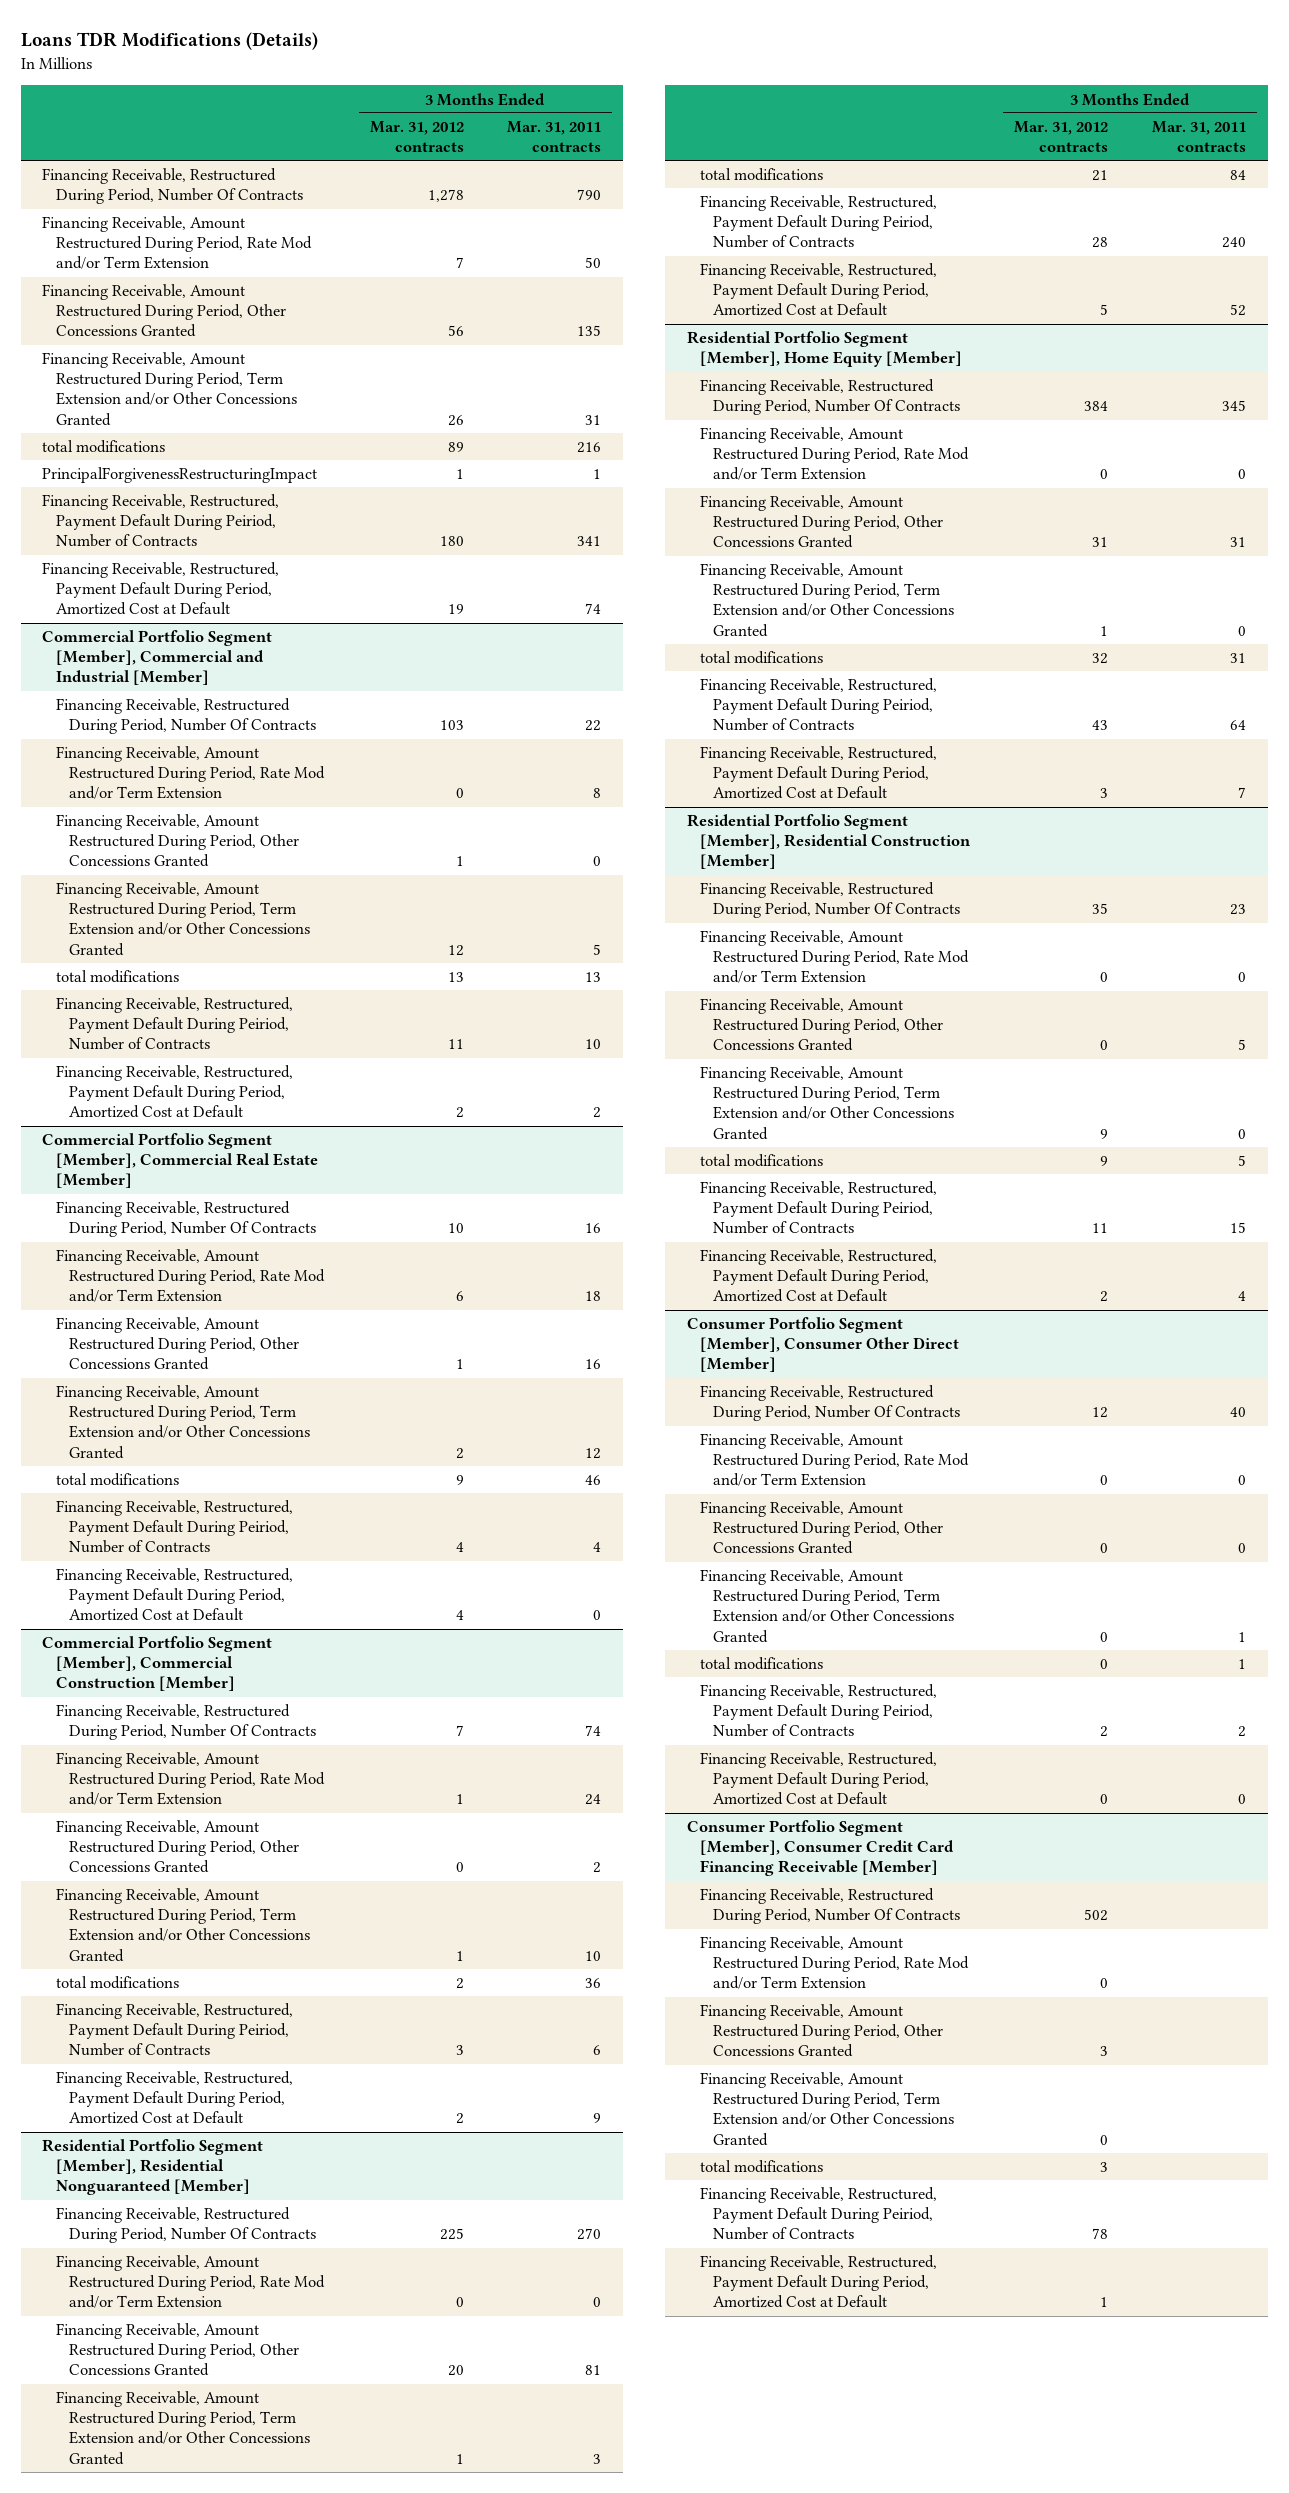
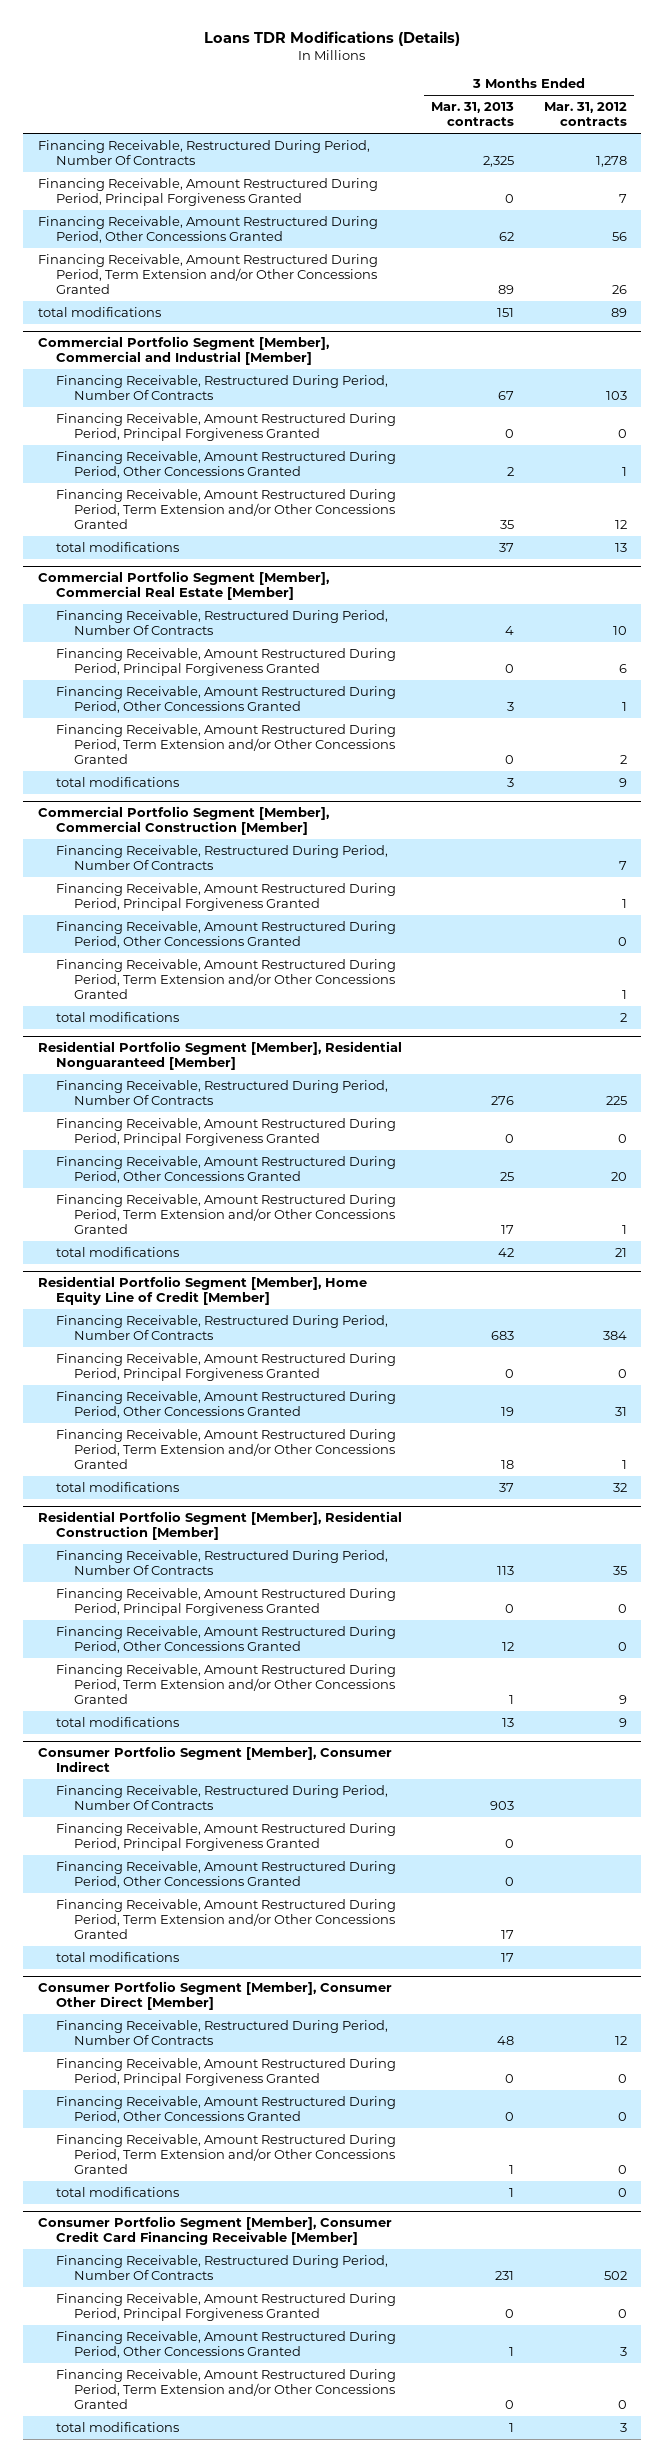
- | 3 Months Ended Mar. 31, 2012 contracts | 3 Months Ended Mar. 31, 2011 contracts
+ | 3 Months Ended Mar. 31, 2013 contracts | 3 Months Ended Mar. 31, 2012 contracts
- Financing Receivable, Amount Restructured During Period, Rate Mod and/or Term Extension | 7 | 50
+ Financing Receivable, Amount Restructured During Period, Principal Forgiveness Granted | 0 | 7
- PrincipalForgivenessRestructuringImpact | 1 | 1
- Financing Receivable, Restructured, Payment Default During Peiriod, Number of Contracts | 180 | 341
- Financing Receivable, Restructured, Payment Default During Period, Amortized Cost at Default | 19 | 74
@ Commercial Portfolio Segment [Member], Commercial and Industrial [Member]
- Financing Receivable, Amount Restructured During Period, Rate Mod and/or Term Extension | 0 | 8
+ Financing Receivable, Amount Restructured During Period, Principal Forgiveness Granted | 0 | 0
- Financing Receivable, Restructured, Payment Default During Peiriod, Number of Contracts | 11 | 10
- Financing Receivable, Restructured, Payment Default During Period, Amortized Cost at Default | 2 | 2
@ Commercial Portfolio Segment [Member], Commercial Real Estate [Member]
- Financing Receivable, Amount Restructured During Period, Rate Mod and/or Term Extension | 6 | 18
+ Financing Receivable, Amount Restructured During Period, Principal Forgiveness Granted | 0 | 6
- Financing Receivable, Restructured, Payment Default During Peiriod, Number of Contracts | 4 | 4
- Financing Receivable, Restructured, Payment Default During Period, Amortized Cost at Default | 4 | 0
@ Commercial Portfolio Segment [Member], Commercial Construction [Member]
- Financing Receivable, Amount Restructured During Period, Rate Mod and/or Term Extension | 1 | 24
+ Financing Receivable, Amount Restructured During Period, Principal Forgiveness Granted | | 1
- Financing Receivable, Restructured, Payment Default During Peiriod, Number of Contracts | 3 | 6
- Financing Receivable, Restructured, Payment Default During Period, Amortized Cost at Default | 2 | 9
@ Residential Portfolio Segment [Member], Residential Nonguaranteed [Member]
- Financing Receivable, Amount Restructured During Period, Rate Mod and/or Term Extension | 0 | 0
+ Financing Receivable, Amount Restructured During Period, Principal Forgiveness Granted | 0 | 0
- Financing Receivable, Restructured, Payment Default During Peiriod, Number of Contracts | 28 | 240
- Financing Receivable, Restructured, Payment Default During Period, Amortized Cost at Default | 5 | 52
- Residential Portfolio Segment [Member], Home Equity [Member]
+ Residential Portfolio Segment [Member], Home Equity Line of Credit [Member]
- Financing Receivable, Amount Restructured During Period, Rate Mod and/or Term Extension | 0 | 0
+ Financing Receivable, Amount Restructured During Period, Principal Forgiveness Granted | 0 | 0
- Financing Receivable, Restructured, Payment Default During Peiriod, Number of Contracts | 43 | 64
- Financing Receivable, Restructured, Payment Default During Period, Amortized Cost at Default | 3 | 7
@ Residential Portfolio Segment [Member], Residential Construction [Member]
- Financing Receivable, Amount Restructured During Period, Rate Mod and/or Term Extension | 0 | 0
+ Financing Receivable, Amount Restructured During Period, Principal Forgiveness Granted | 0 | 0
- Financing Receivable, Restructured, Payment Default During Peiriod, Number of Contracts | 11 | 15
- Financing Receivable, Restructured, Payment Default During Period, Amortized Cost at Default | 2 | 4
+ Consumer Portfolio Segment [Member], Consumer Indirect
+ Financing Receivable, Restructured During Period, Number Of Contracts | 903 |
+ Financing Receivable, Amount Restructured During Period, Principal Forgiveness Granted | 0 |
+ Financing Receivable, Amount Restructured During Period, Other Concessions Granted | 0 |
+ Financing Receivable, Amount Restructured During Period, Term Extension and/or Other Concessions Granted | 17 |
+ total modifications | 17 |
@ Consumer Portfolio Segment [Member], Consumer Other Direct [Member]
- Financing Receivable, Amount Restructured During Period, Rate Mod and/or Term Extension | 0 | 0
+ Financing Receivable, Amount Restructured During Period, Principal Forgiveness Granted | 0 | 0
- Financing Receivable, Restructured, Payment Default During Peiriod, Number of Contracts | 2 | 2
- Financing Receivable, Restructured, Payment Default During Period, Amortized Cost at Default | 0 | 0
@ Consumer Portfolio Segment [Member], Consumer Credit Card Financing Receivable [Member]
- Financing Receivable, Amount Restructured During Period, Rate Mod and/or Term Extension | 0 |
+ Financing Receivable, Amount Restructured During Period, Principal Forgiveness Granted | 0 | 0
- Financing Receivable, Restructured, Payment Default During Peiriod, Number of Contracts | 78 |
- Financing Receivable, Restructured, Payment Default During Period, Amortized Cost at Default | 1 |

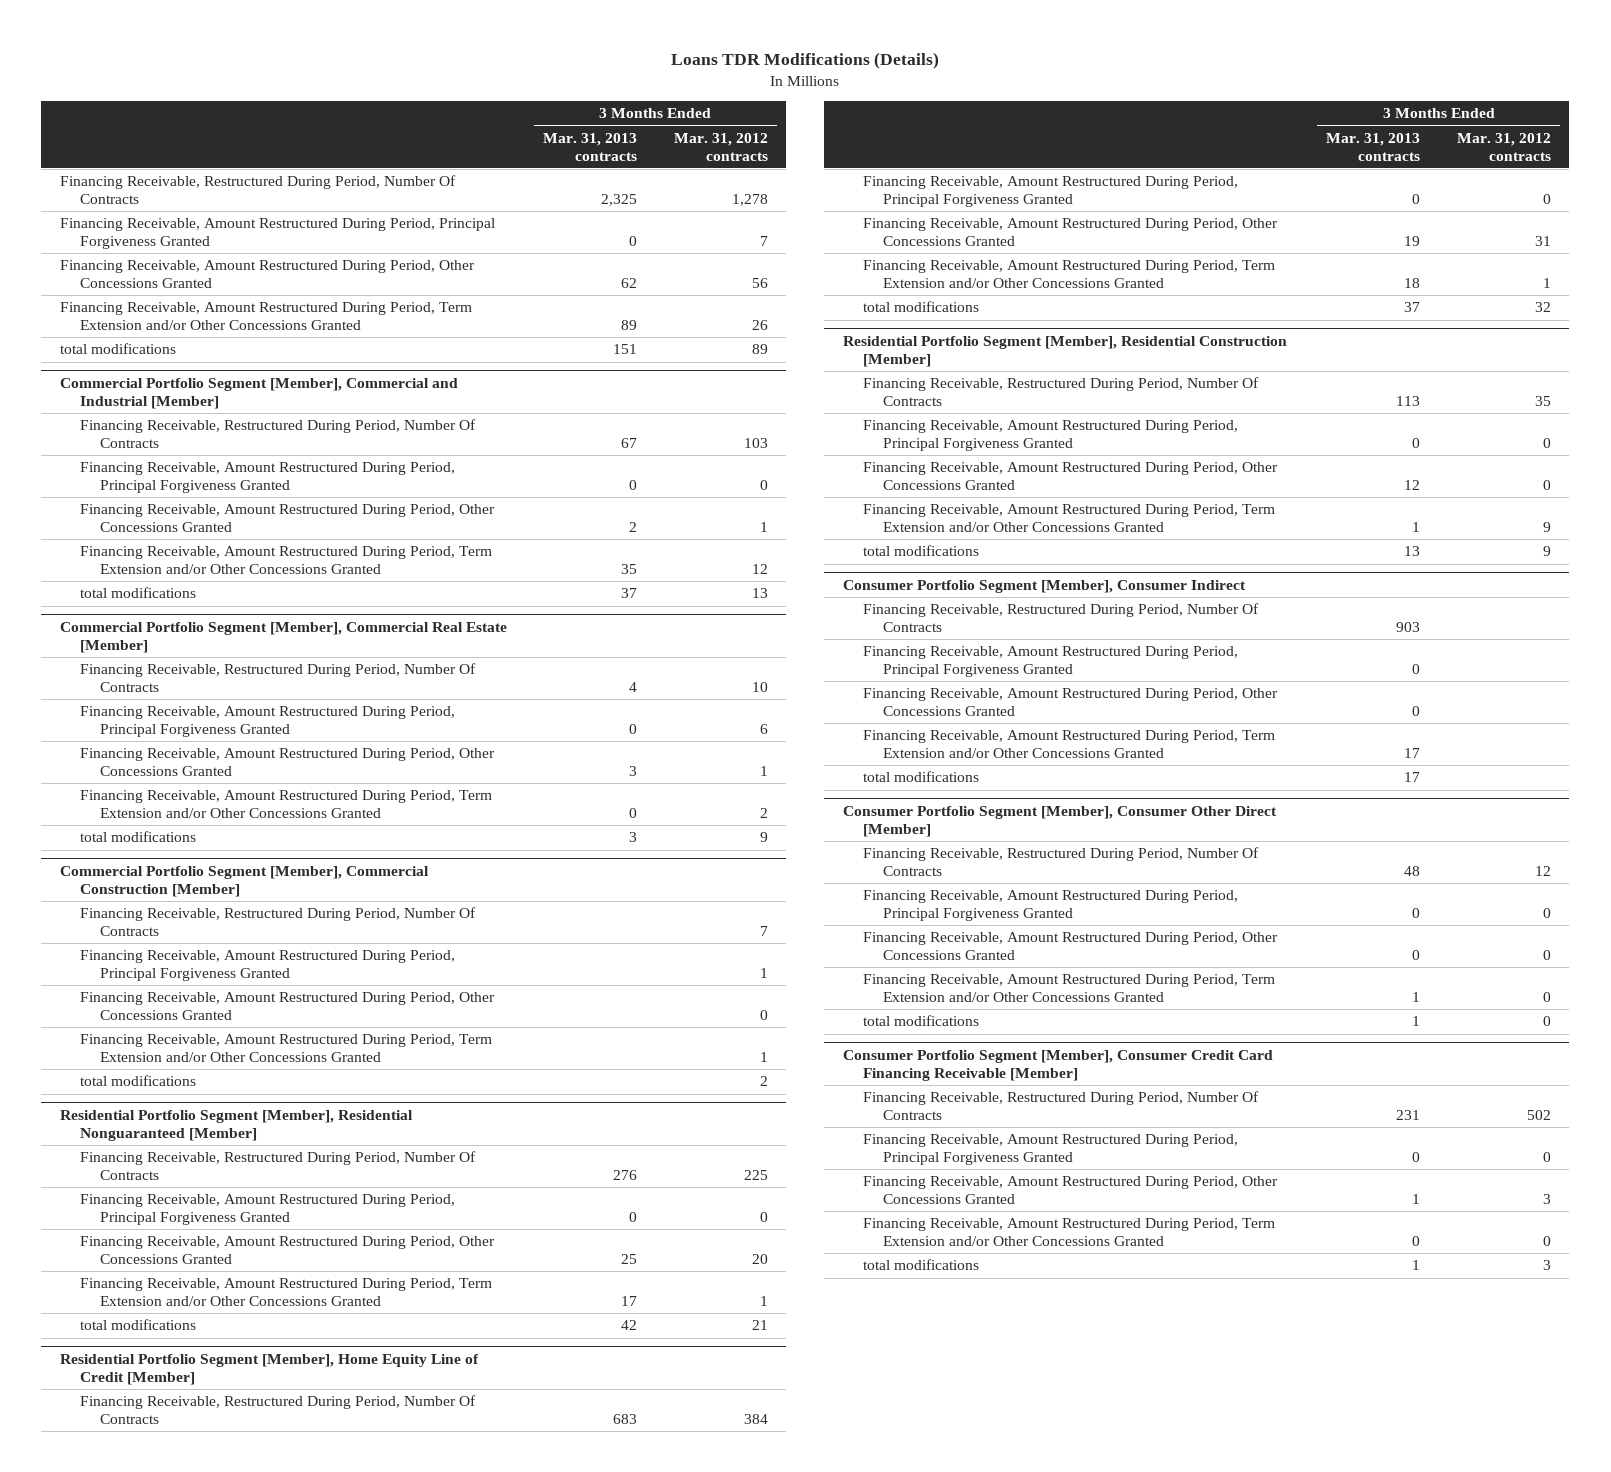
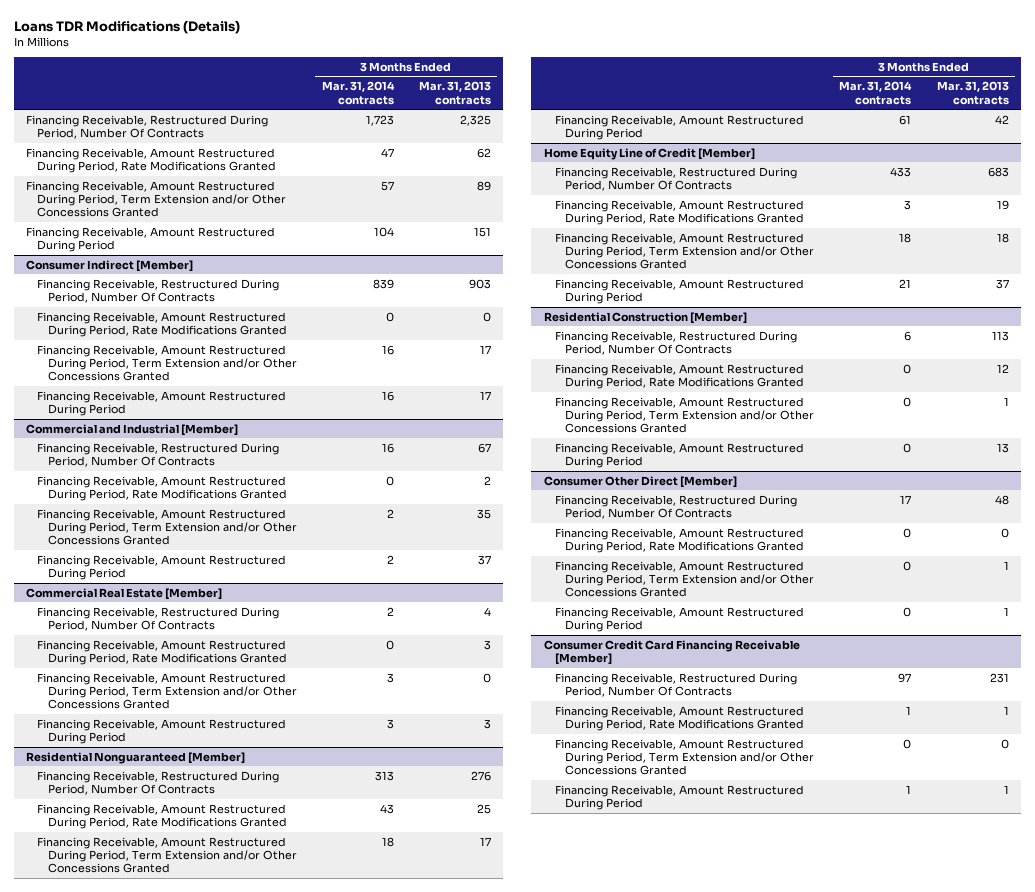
- | 3 Months Ended Mar. 31, 2013 contracts | 3 Months Ended Mar. 31, 2012 contracts
+ | 3 Months Ended Mar. 31, 2014 contracts | 3 Months Ended Mar. 31, 2013 contracts
- Financing Receivable, Amount Restructured During Period, Principal Forgiveness Granted | 0 | 7
- Financing Receivable, Amount Restructured During Period, Other Concessions Granted | 62 | 56
+ Financing Receivable, Amount Restructured During Period, Rate Modifications Granted | 47 | 62
- total modifications | 151 | 89
- Commercial Portfolio Segment [Member], Commercial and Industrial [Member]
+ Financing Receivable, Amount Restructured During Period | 104 | 151
+ Consumer Indirect [Member]
+ Financing Receivable, Restructured During Period, Number Of Contracts | 839 | 903
+ Financing Receivable, Amount Restructured During Period, Rate Modifications Granted | 0 | 0
+ Financing Receivable, Amount Restructured During Period, Term Extension and/or Other Concessions Granted | 16 | 17
+ Financing Receivable, Amount Restructured During Period | 16 | 17
+ Commercial and Industrial [Member]
- Financing Receivable, Amount Restructured During Period, Principal Forgiveness Granted | 0 | 0
- Financing Receivable, Amount Restructured During Period, Other Concessions Granted | 2 | 1
+ Financing Receivable, Amount Restructured During Period, Rate Modifications Granted | 0 | 2
- total modifications | 37 | 13
- Commercial Portfolio Segment [Member], Commercial Real Estate [Member]
+ Financing Receivable, Amount Restructured During Period | 2 | 37
+ Commercial Real Estate [Member]
- Financing Receivable, Amount Restructured During Period, Principal Forgiveness Granted | 0 | 6
- Financing Receivable, Amount Restructured During Period, Other Concessions Granted | 3 | 1
+ Financing Receivable, Amount Restructured During Period, Rate Modifications Granted | 0 | 3
- total modifications | 3 | 9
- Commercial Portfolio Segment [Member], Commercial Construction [Member]
- Financing Receivable, Restructured During Period, Number Of Contracts | | 7
- Financing Receivable, Amount Restructured During Period, Principal Forgiveness Granted | | 1
- Financing Receivable, Amount Restructured During Period, Other Concessions Granted | | 0
- Financing Receivable, Amount Restructured During Period, Term Extension and/or Other Concessions Granted | | 1
- total modifications | | 2
- Residential Portfolio Segment [Member], Residential Nonguaranteed [Member]
+ Financing Receivable, Amount Restructured During Period | 3 | 3
+ Residential Nonguaranteed [Member]
- Financing Receivable, Amount Restructured During Period, Principal Forgiveness Granted | 0 | 0
- Financing Receivable, Amount Restructured During Period, Other Concessions Granted | 25 | 20
+ Financing Receivable, Amount Restructured During Period, Rate Modifications Granted | 43 | 25
- total modifications | 42 | 21
- Residential Portfolio Segment [Member], Home Equity Line of Credit [Member]
+ Financing Receivable, Amount Restructured During Period | 61 | 42
+ Home Equity Line of Credit [Member]
- Financing Receivable, Amount Restructured During Period, Principal Forgiveness Granted | 0 | 0
- Financing Receivable, Amount Restructured During Period, Other Concessions Granted | 19 | 31
+ Financing Receivable, Amount Restructured During Period, Rate Modifications Granted | 3 | 19
- total modifications | 37 | 32
- Residential Portfolio Segment [Member], Residential Construction [Member]
+ Financing Receivable, Amount Restructured During Period | 21 | 37
+ Residential Construction [Member]
- Financing Receivable, Amount Restructured During Period, Principal Forgiveness Granted | 0 | 0
- Financing Receivable, Amount Restructured During Period, Other Concessions Granted | 12 | 0
+ Financing Receivable, Amount Restructured During Period, Rate Modifications Granted | 0 | 12
- total modifications | 13 | 9
- Consumer Portfolio Segment [Member], Consumer Indirect
- Financing Receivable, Restructured During Period, Number Of Contracts | 903 |
- Financing Receivable, Amount Restructured During Period, Principal Forgiveness Granted | 0 |
- Financing Receivable, Amount Restructured During Period, Other Concessions Granted | 0 |
- Financing Receivable, Amount Restructured During Period, Term Extension and/or Other Concessions Granted | 17 |
- total modifications | 17 |
- Consumer Portfolio Segment [Member], Consumer Other Direct [Member]
+ Financing Receivable, Amount Restructured During Period | 0 | 13
+ Consumer Other Direct [Member]
- Financing Receivable, Amount Restructured During Period, Principal Forgiveness Granted | 0 | 0
- Financing Receivable, Amount Restructured During Period, Other Concessions Granted | 0 | 0
+ Financing Receivable, Amount Restructured During Period, Rate Modifications Granted | 0 | 0
- total modifications | 1 | 0
- Consumer Portfolio Segment [Member], Consumer Credit Card Financing Receivable [Member]
+ Financing Receivable, Amount Restructured During Period | 0 | 1
+ Consumer Credit Card Financing Receivable [Member]
- Financing Receivable, Amount Restructured During Period, Principal Forgiveness Granted | 0 | 0
- Financing Receivable, Amount Restructured During Period, Other Concessions Granted | 1 | 3
+ Financing Receivable, Amount Restructured During Period, Rate Modifications Granted | 1 | 1
- total modifications | 1 | 3
+ Financing Receivable, Amount Restructured During Period | 1 | 1

